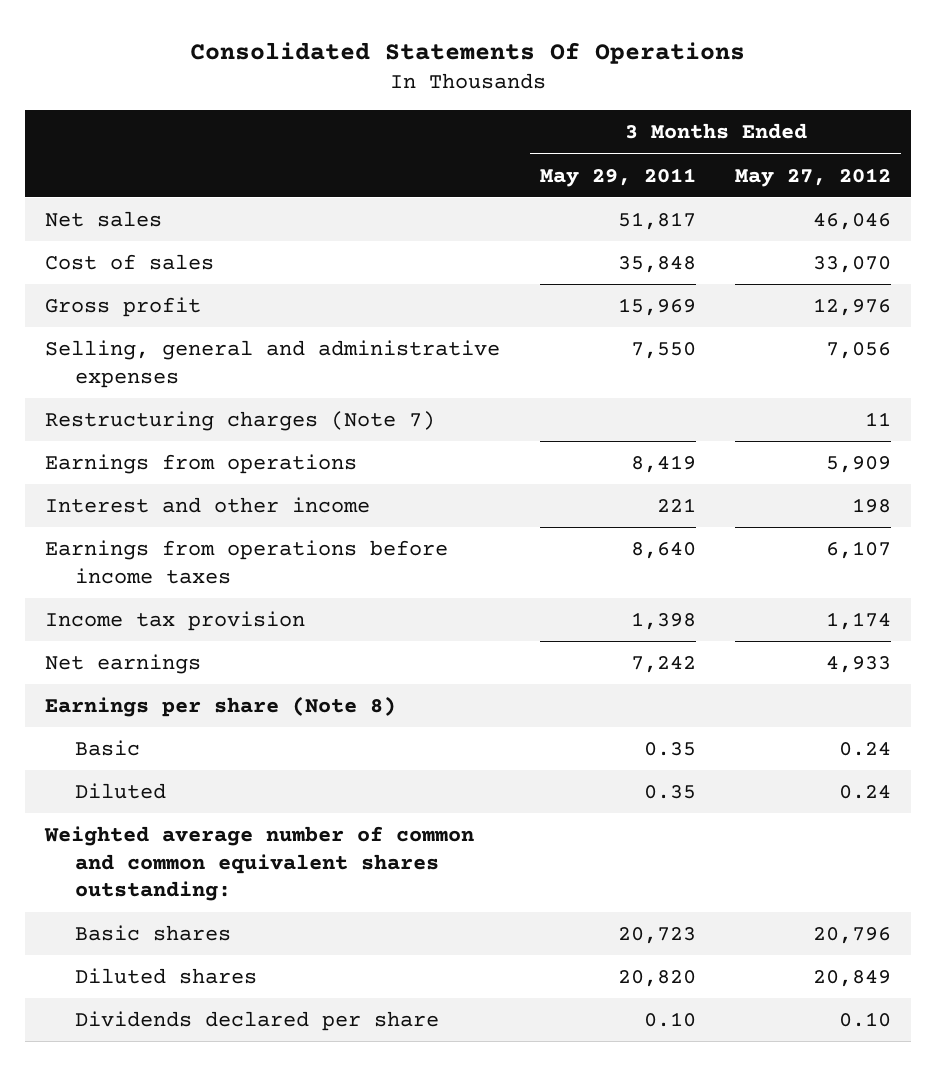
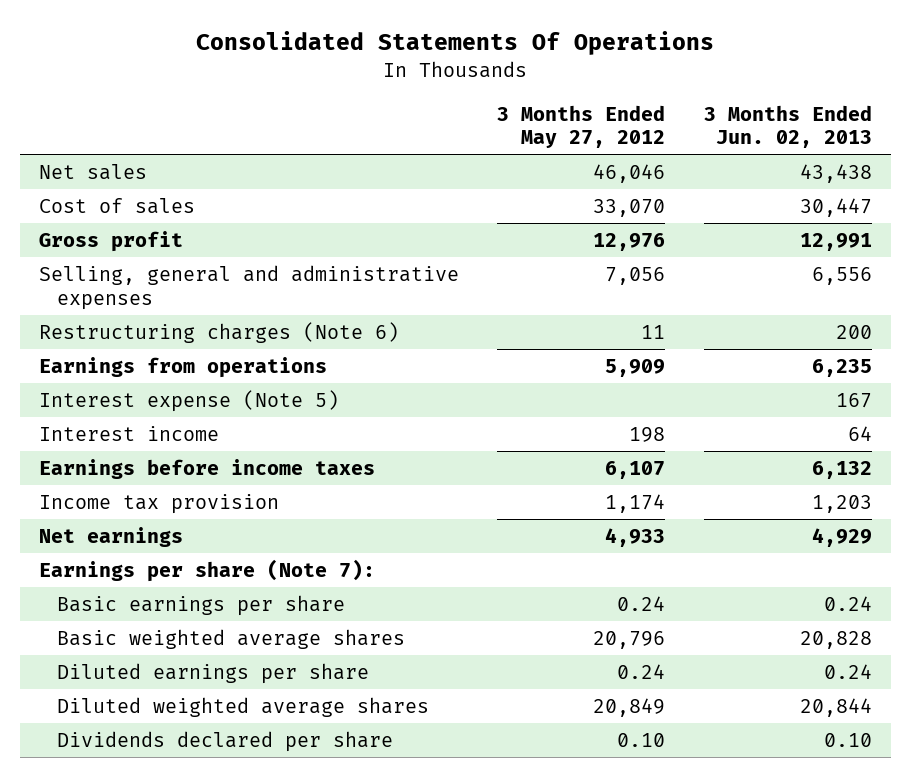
- | 3 Months Ended May 29, 2011 | 3 Months Ended May 27, 2012
+ | 3 Months Ended May 27, 2012 | 3 Months Ended Jun. 02, 2013
- Restructuring charges (Note 7) | | 11
+ Restructuring charges (Note 6) | 11 | 200
- Interest and other income | 221 | 198
- Earnings from operations before income taxes | 8,640 | 6,107
+ Interest expense (Note 5) | | 167
+ Interest income | 198 | 64
+ Earnings before income taxes | 6,107 | 6,132
- Earnings per share (Note 8)
- Basic | 0.35 | 0.24
- Diluted | 0.35 | 0.24
- Weighted average number of common and common equivalent shares outstanding:
- Basic shares | 20,723 | 20,796
- Diluted shares | 20,820 | 20,849
+ Earnings per share (Note 7):
+ Basic earnings per share | 0.24 | 0.24
+ Basic weighted average shares | 20,796 | 20,828
+ Diluted earnings per share | 0.24 | 0.24
+ Diluted weighted average shares | 20,849 | 20,844

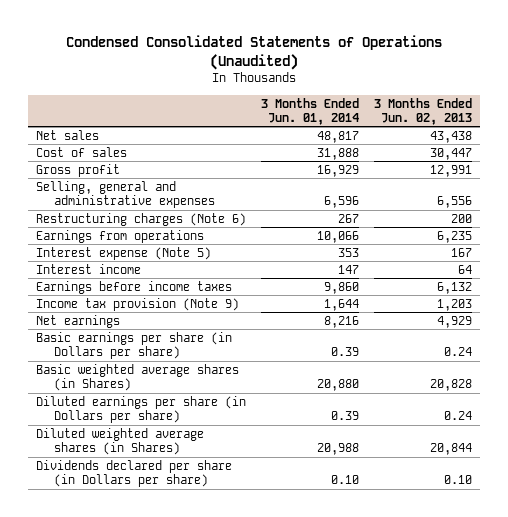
- Consolidated Statements Of Operations
+ Condensed Consolidated Statements of Operations (Unaudited)
- | 3 Months Ended May 27, 2012 | 3 Months Ended Jun. 02, 2013
+ | 3 Months Ended Jun. 01, 2014 | 3 Months Ended Jun. 02, 2013
- Income tax provision | 1,174 | 1,203
+ Income tax provision (Note 9) | 1,644 | 1,203
- Earnings per share (Note 7):
- Basic earnings per share | 0.24 | 0.24
- Basic weighted average shares | 20,796 | 20,828
- Diluted earnings per share | 0.24 | 0.24
- Diluted weighted average shares | 20,849 | 20,844
- Dividends declared per share | 0.10 | 0.10
+ Basic earnings per share (in Dollars per share) | 0.39 | 0.24
+ Basic weighted average shares (in Shares) | 20,880 | 20,828
+ Diluted earnings per share (in Dollars per share) | 0.39 | 0.24
+ Diluted weighted average shares (in Shares) | 20,988 | 20,844
+ Dividends declared per share (in Dollars per share) | 0.10 | 0.10

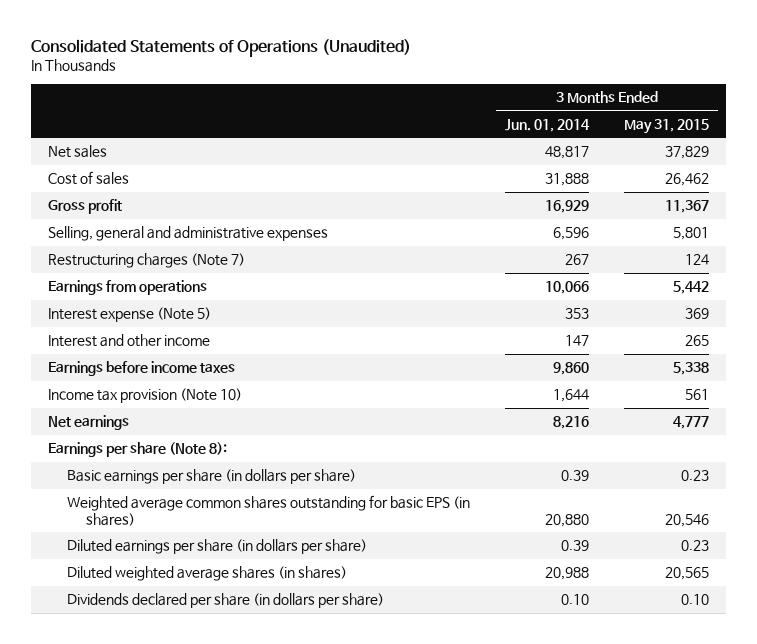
- Condensed Consolidated Statements of Operations (Unaudited)
+ Consolidated Statements of Operations (Unaudited)
- | 3 Months Ended Jun. 01, 2014 | 3 Months Ended Jun. 02, 2013
+ | 3 Months Ended Jun. 01, 2014 | 3 Months Ended May 31, 2015
- Restructuring charges (Note 6) | 267 | 200
+ Restructuring charges (Note 7) | 267 | 124
- Interest income | 147 | 64
+ Interest and other income | 147 | 265
- Income tax provision (Note 9) | 1,644 | 1,203
+ Income tax provision (Note 10) | 1,644 | 561
- Basic earnings per share (in Dollars per share) | 0.39 | 0.24
- Basic weighted average shares (in Shares) | 20,880 | 20,828
- Diluted earnings per share (in Dollars per share) | 0.39 | 0.24
- Diluted weighted average shares (in Shares) | 20,988 | 20,844
- Dividends declared per share (in Dollars per share) | 0.10 | 0.10
+ Earnings per share (Note 8):
+ Basic earnings per share (in dollars per share) | 0.39 | 0.23
+ Weighted average common shares outstanding for basic EPS (in shares) | 20,880 | 20,546
+ Diluted earnings per share (in dollars per share) | 0.39 | 0.23
+ Diluted weighted average shares (in shares) | 20,988 | 20,565
+ Dividends declared per share (in dollars per share) | 0.10 | 0.10

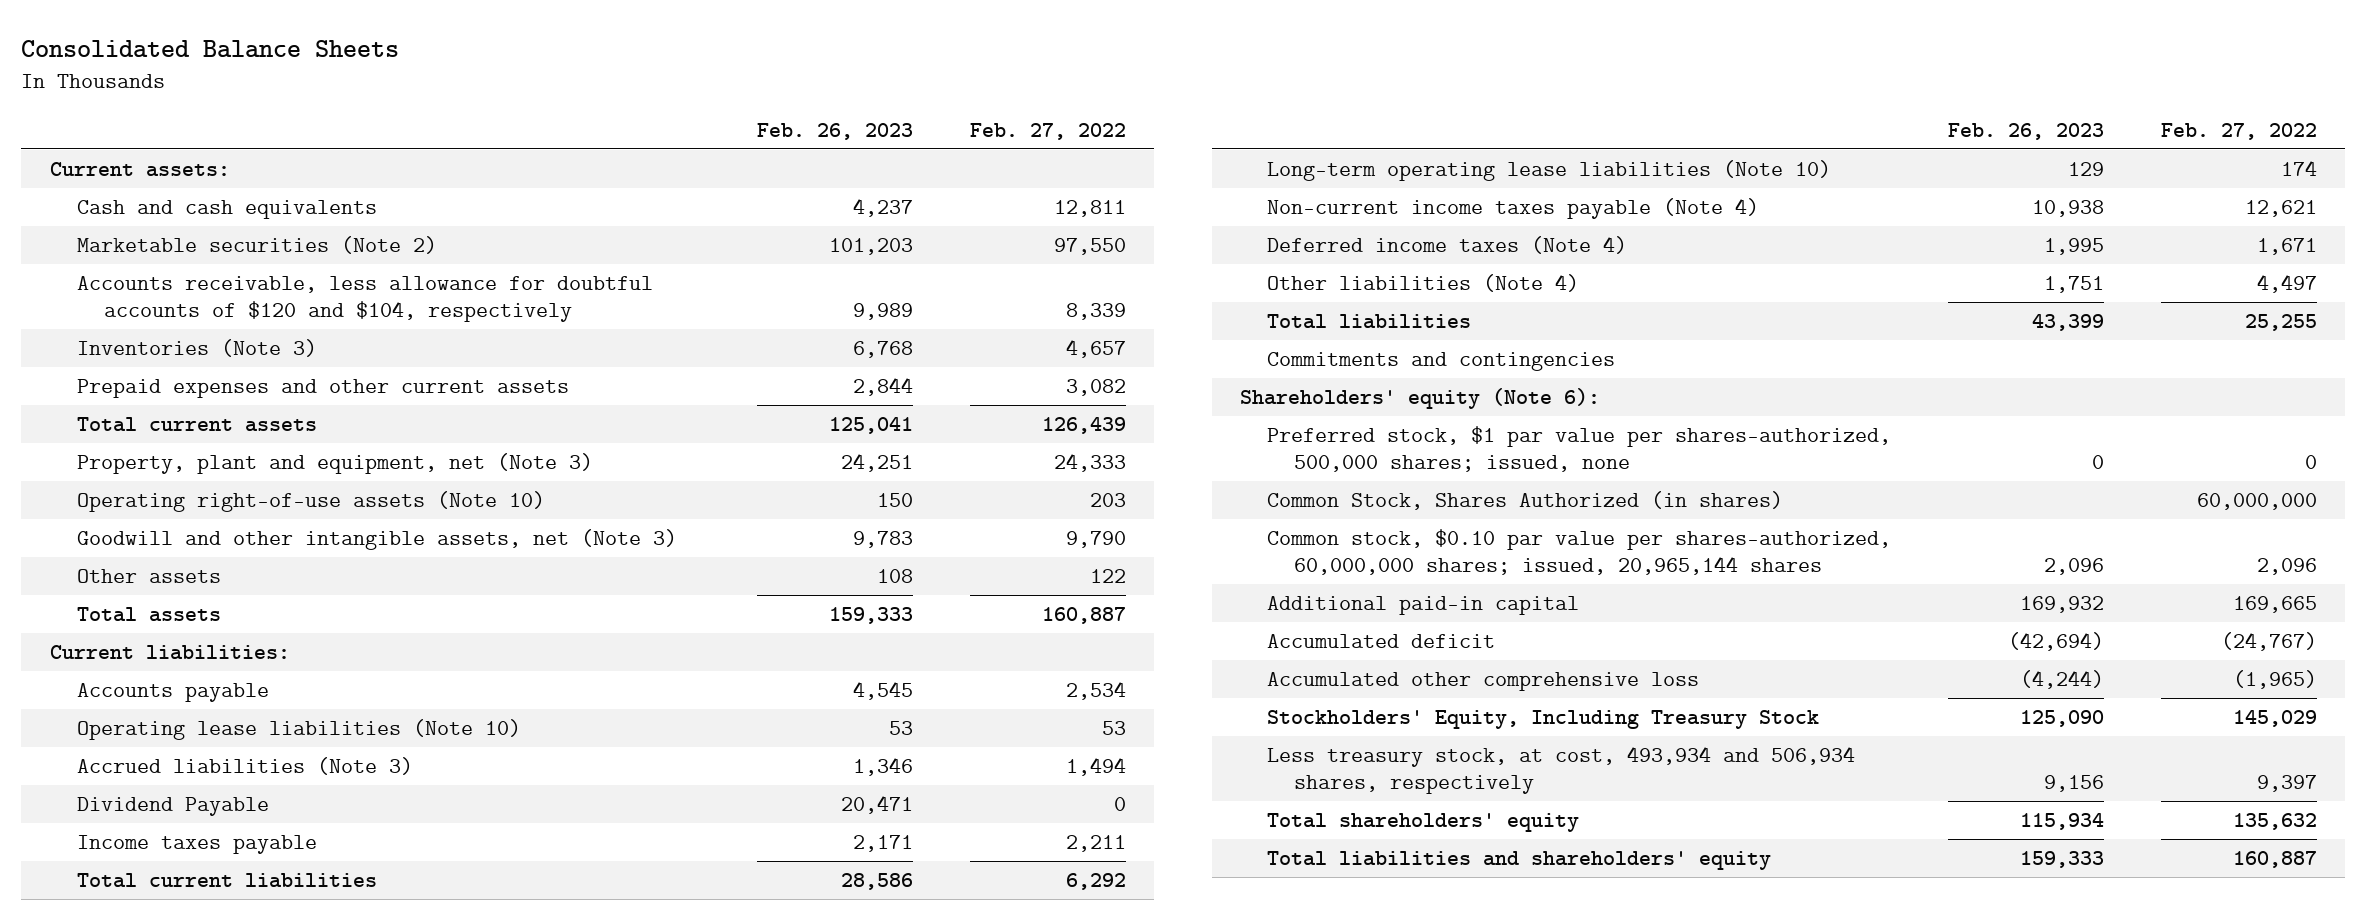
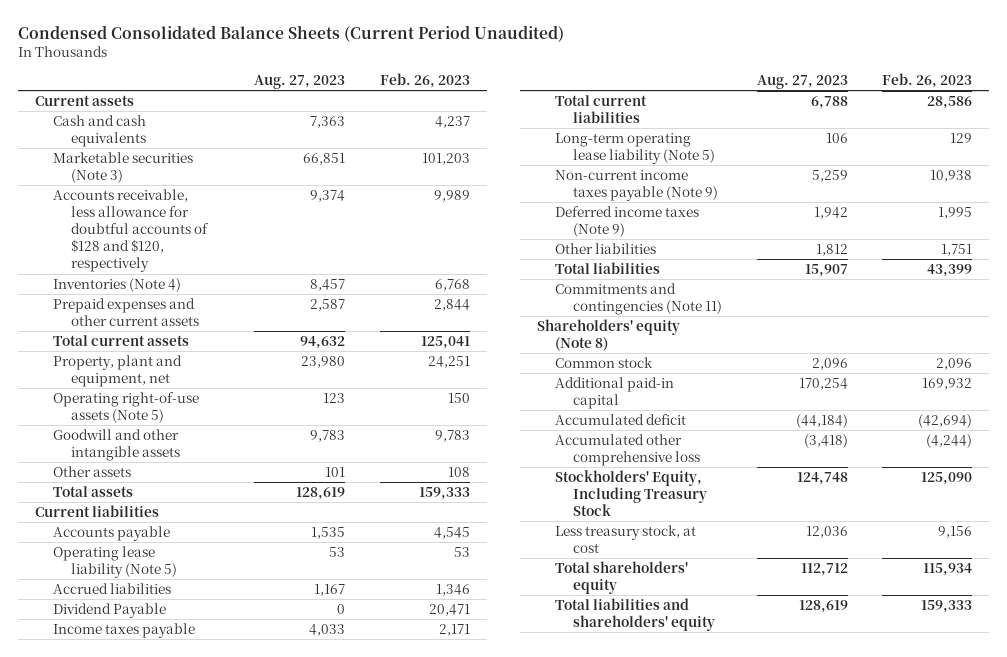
- Consolidated Balance Sheets
+ Condensed Consolidated Balance Sheets (Current Period Unaudited)
- | Feb. 26, 2023 | Feb. 27, 2022
+ | Aug. 27, 2023 | Feb. 26, 2023
- Current assets:
+ Current assets
- Marketable securities (Note 2) | 101,203 | 97,550
- Accounts receivable, less allowance for doubtful accounts of $120 and $104, respectively | 9,989 | 8,339
- Inventories (Note 3) | 6,768 | 4,657
+ Marketable securities (Note 3) | 66,851 | 101,203
+ Accounts receivable, less allowance for doubtful accounts of $128 and $120, respectively | 9,374 | 9,989
+ Inventories (Note 4) | 8,457 | 6,768
- Property, plant and equipment, net (Note 3) | 24,251 | 24,333
- Operating right-of-use assets (Note 10) | 150 | 203
- Goodwill and other intangible assets, net (Note 3) | 9,783 | 9,790
+ Property, plant and equipment, net | 23,980 | 24,251
+ Operating right-of-use assets (Note 5) | 123 | 150
+ Goodwill and other intangible assets | 9,783 | 9,783
- Current liabilities:
+ Current liabilities
- Operating lease liabilities (Note 10) | 53 | 53
- Accrued liabilities (Note 3) | 1,346 | 1,494
+ Operating lease liability (Note 5) | 53 | 53
+ Accrued liabilities | 1,167 | 1,346
- Long-term operating lease liabilities (Note 10) | 129 | 174
- Non-current income taxes payable (Note 4) | 10,938 | 12,621
- Deferred income taxes (Note 4) | 1,995 | 1,671
- Other liabilities (Note 4) | 1,751 | 4,497
+ Long-term operating lease liability (Note 5) | 106 | 129
+ Non-current income taxes payable (Note 9) | 5,259 | 10,938
+ Deferred income taxes (Note 9) | 1,942 | 1,995
+ Other liabilities | 1,812 | 1,751
- Commitments and contingencies
- Shareholders' equity (Note 6):
- Preferred stock, $1 par value per shares-authorized, 500,000 shares; issued, none | 0 | 0
- Common Stock, Shares Authorized (in shares) | | 60,000,000
- Common stock, $0.10 par value per shares-authorized, 60,000,000 shares; issued, 20,965,144 shares | 2,096 | 2,096
+ Commitments and contingencies (Note 11)
+ Shareholders' equity (Note 8)
+ Common stock | 2,096 | 2,096
- Less treasury stock, at cost, 493,934 and 506,934 shares, respectively | 9,156 | 9,397
+ Less treasury stock, at cost | 12,036 | 9,156

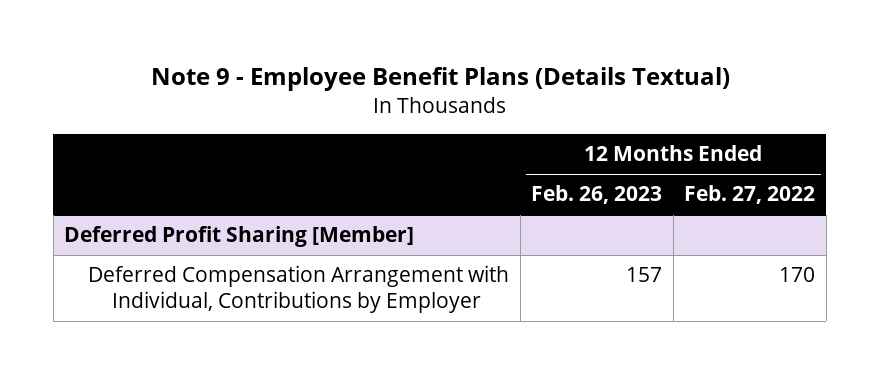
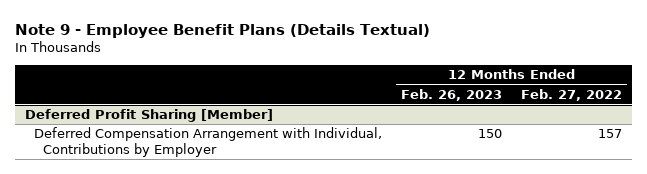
@ Deferred Profit Sharing [Member]
- Deferred Compensation Arrangement with Individual, Contributions by Employer | 157 | 170
+ Deferred Compensation Arrangement with Individual, Contributions by Employer | 150 | 157

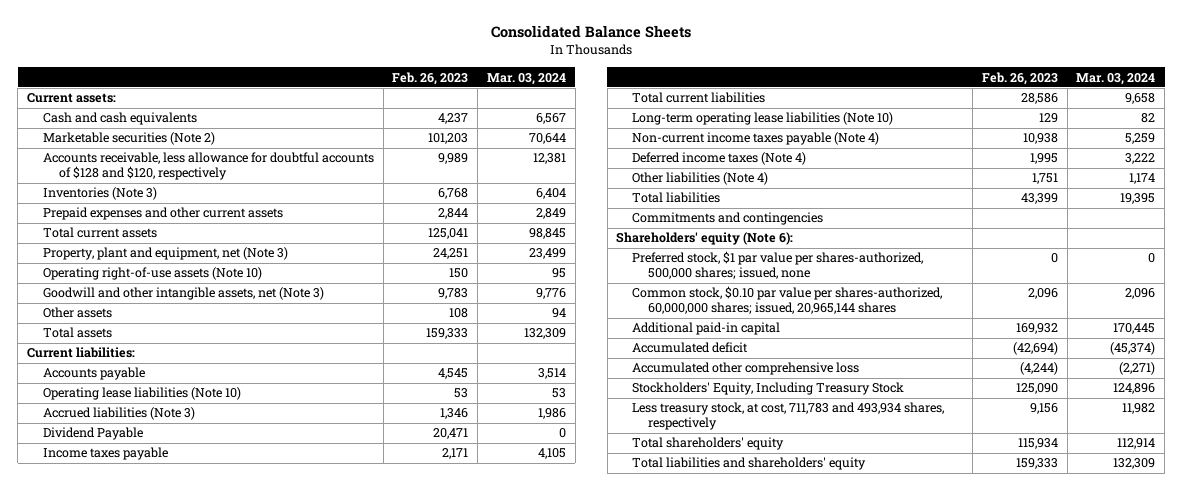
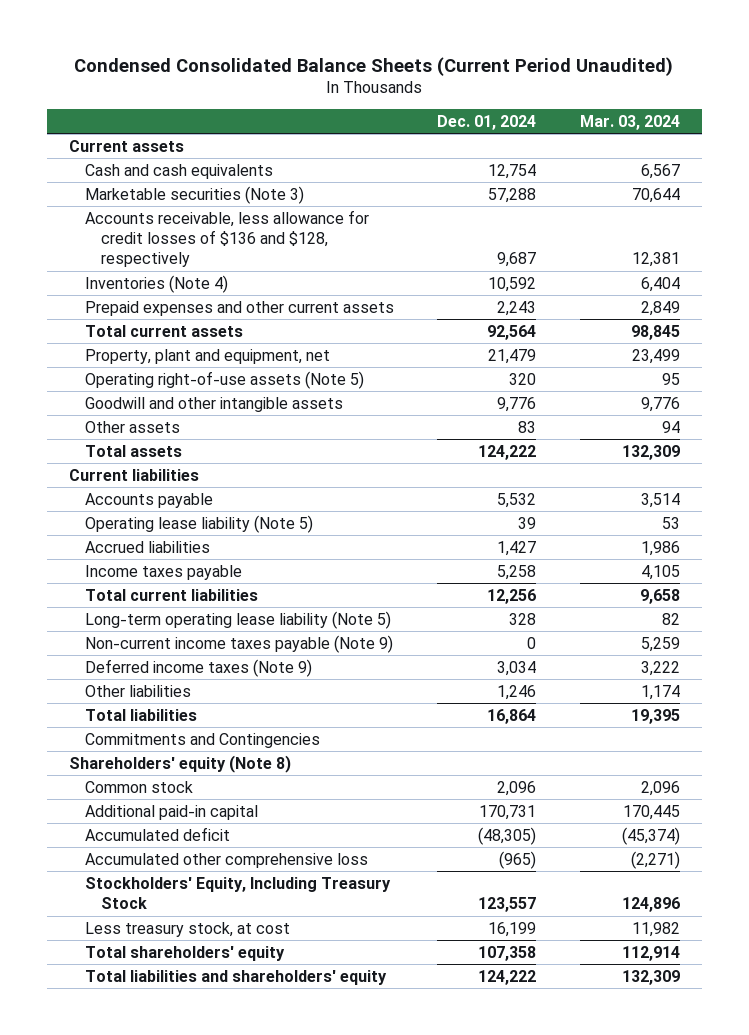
- Consolidated Balance Sheets
+ Condensed Consolidated Balance Sheets (Current Period Unaudited)
- | Feb. 26, 2023 | Mar. 03, 2024
+ | Dec. 01, 2024 | Mar. 03, 2024
- Current assets:
+ Current assets
- Marketable securities (Note 2) | 101,203 | 70,644
- Accounts receivable, less allowance for doubtful accounts of $128 and $120, respectively | 9,989 | 12,381
- Inventories (Note 3) | 6,768 | 6,404
+ Marketable securities (Note 3) | 57,288 | 70,644
+ Accounts receivable, less allowance for credit losses of $136 and $128, respectively | 9,687 | 12,381
+ Inventories (Note 4) | 10,592 | 6,404
- Property, plant and equipment, net (Note 3) | 24,251 | 23,499
- Operating right-of-use assets (Note 10) | 150 | 95
- Goodwill and other intangible assets, net (Note 3) | 9,783 | 9,776
+ Property, plant and equipment, net | 21,479 | 23,499
+ Operating right-of-use assets (Note 5) | 320 | 95
+ Goodwill and other intangible assets | 9,776 | 9,776
- Current liabilities:
+ Current liabilities
- Operating lease liabilities (Note 10) | 53 | 53
- Accrued liabilities (Note 3) | 1,346 | 1,986
- Dividend Payable | 20,471 | 0
+ Operating lease liability (Note 5) | 39 | 53
+ Accrued liabilities | 1,427 | 1,986
- Long-term operating lease liabilities (Note 10) | 129 | 82
- Non-current income taxes payable (Note 4) | 10,938 | 5,259
- Deferred income taxes (Note 4) | 1,995 | 3,222
- Other liabilities (Note 4) | 1,751 | 1,174
+ Long-term operating lease liability (Note 5) | 328 | 82
+ Non-current income taxes payable (Note 9) | 0 | 5,259
+ Deferred income taxes (Note 9) | 3,034 | 3,222
+ Other liabilities | 1,246 | 1,174
- Commitments and contingencies
- Shareholders' equity (Note 6):
- Preferred stock, $1 par value per shares-authorized, 500,000 shares; issued, none | 0 | 0
- Common stock, $0.10 par value per shares-authorized, 60,000,000 shares; issued, 20,965,144 shares | 2,096 | 2,096
+ Commitments and Contingencies
+ Shareholders' equity (Note 8)
+ Common stock | 2,096 | 2,096
- Less treasury stock, at cost, 711,783 and 493,934 shares, respectively | 9,156 | 11,982
+ Less treasury stock, at cost | 16,199 | 11,982

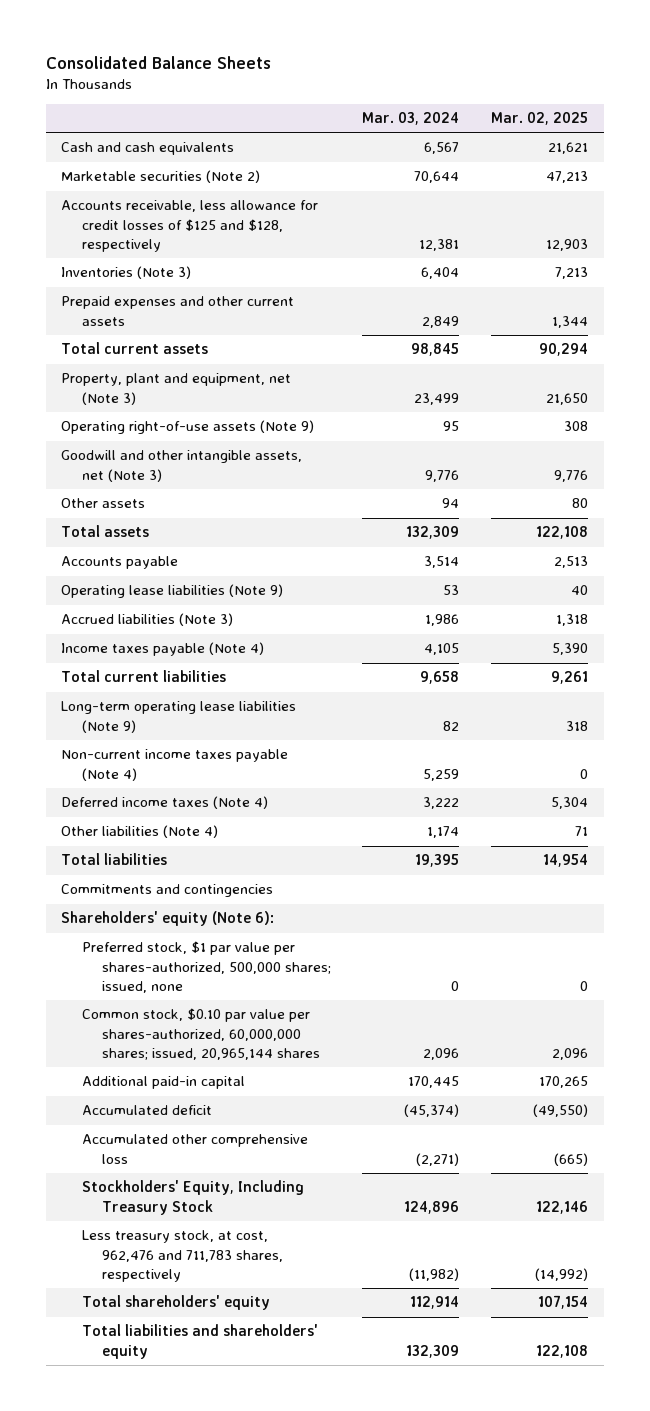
- Condensed Consolidated Balance Sheets (Current Period Unaudited)
+ Consolidated Balance Sheets
- | Dec. 01, 2024 | Mar. 03, 2024
+ | Mar. 03, 2024 | Mar. 02, 2025
- Current assets
- Marketable securities (Note 3) | 57,288 | 70,644
- Accounts receivable, less allowance for credit losses of $136 and $128, respectively | 9,687 | 12,381
- Inventories (Note 4) | 10,592 | 6,404
+ Marketable securities (Note 2) | 70,644 | 47,213
+ Accounts receivable, less allowance for credit losses of $125 and $128, respectively | 12,381 | 12,903
+ Inventories (Note 3) | 6,404 | 7,213
- Property, plant and equipment, net | 21,479 | 23,499
- Operating right-of-use assets (Note 5) | 320 | 95
- Goodwill and other intangible assets | 9,776 | 9,776
+ Property, plant and equipment, net (Note 3) | 23,499 | 21,650
+ Operating right-of-use assets (Note 9) | 95 | 308
+ Goodwill and other intangible assets, net (Note 3) | 9,776 | 9,776
- Current liabilities
- Operating lease liability (Note 5) | 39 | 53
- Accrued liabilities | 1,427 | 1,986
- Income taxes payable | 5,258 | 4,105
+ Operating lease liabilities (Note 9) | 53 | 40
+ Accrued liabilities (Note 3) | 1,986 | 1,318
+ Income taxes payable (Note 4) | 4,105 | 5,390
- Long-term operating lease liability (Note 5) | 328 | 82
- Non-current income taxes payable (Note 9) | 0 | 5,259
- Deferred income taxes (Note 9) | 3,034 | 3,222
- Other liabilities | 1,246 | 1,174
+ Long-term operating lease liabilities (Note 9) | 82 | 318
+ Non-current income taxes payable (Note 4) | 5,259 | 0
+ Deferred income taxes (Note 4) | 3,222 | 5,304
+ Other liabilities (Note 4) | 1,174 | 71
- Commitments and Contingencies
- Shareholders' equity (Note 8)
- Common stock | 2,096 | 2,096
+ Commitments and contingencies
+ Shareholders' equity (Note 6):
+ Preferred stock, $1 par value per shares-authorized, 500,000 shares; issued, none | 0 | 0
+ Common stock, $0.10 par value per shares-authorized, 60,000,000 shares; issued, 20,965,144 shares | 2,096 | 2,096
- Less treasury stock, at cost | 16,199 | 11,982
+ Less treasury stock, at cost, 962,476 and 711,783 shares, respectively | (11,982) | (14,992)

